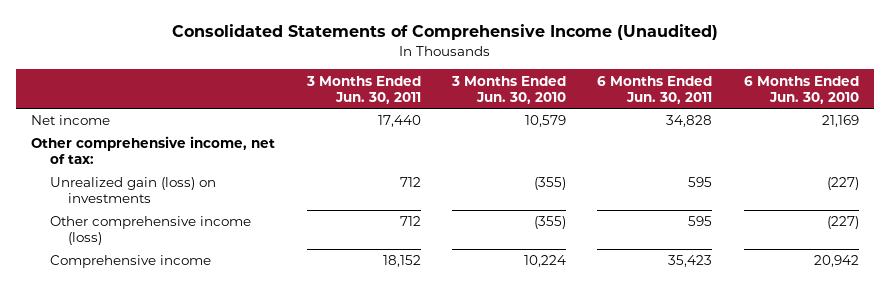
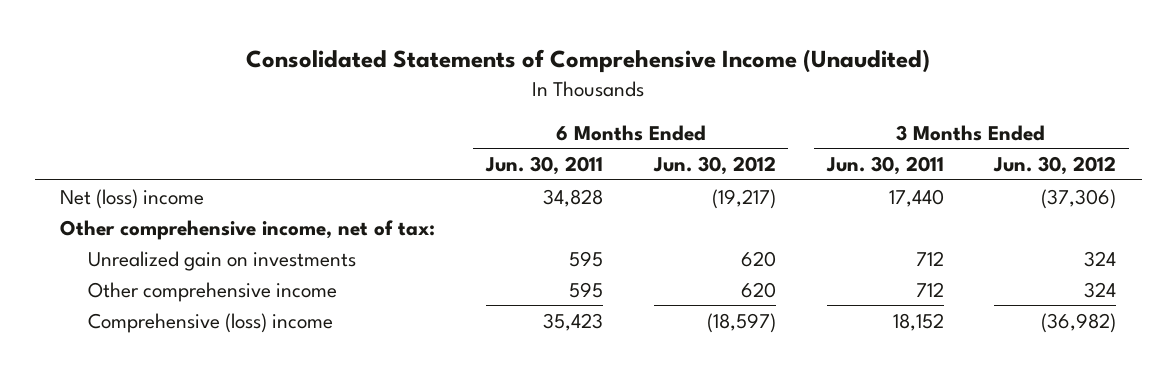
- | 3 Months Ended Jun. 30, 2011 | 3 Months Ended Jun. 30, 2010 | 6 Months Ended Jun. 30, 2011 | 6 Months Ended Jun. 30, 2010
+ | 6 Months Ended Jun. 30, 2011 | 6 Months Ended Jun. 30, 2012 | 3 Months Ended Jun. 30, 2011 | 3 Months Ended Jun. 30, 2012
- Net income | 17,440 | 10,579 | 34,828 | 21,169
+ Net (loss) income | 34,828 | (19,217) | 17,440 | (37,306)
- Unrealized gain (loss) on investments | 712 | (355) | 595 | (227)
- Other comprehensive income (loss) | 712 | (355) | 595 | (227)
- Comprehensive income | 18,152 | 10,224 | 35,423 | 20,942
+ Unrealized gain on investments | 595 | 620 | 712 | 324
+ Other comprehensive income | 595 | 620 | 712 | 324
+ Comprehensive (loss) income | 35,423 | (18,597) | 18,152 | (36,982)

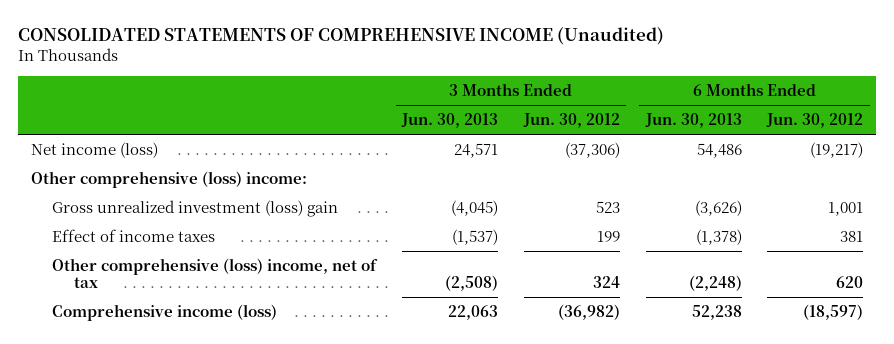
- Consolidated Statements of Comprehensive Income (Unaudited)
+ CONSOLIDATED STATEMENTS OF COMPREHENSIVE INCOME (Unaudited)
- | 6 Months Ended Jun. 30, 2011 | 6 Months Ended Jun. 30, 2012 | 3 Months Ended Jun. 30, 2011 | 3 Months Ended Jun. 30, 2012
+ | 3 Months Ended Jun. 30, 2013 | 3 Months Ended Jun. 30, 2012 | 6 Months Ended Jun. 30, 2013 | 6 Months Ended Jun. 30, 2012
- Net (loss) income | 34,828 | (19,217) | 17,440 | (37,306)
- Other comprehensive income, net of tax:
- Unrealized gain on investments | 595 | 620 | 712 | 324
- Other comprehensive income | 595 | 620 | 712 | 324
- Comprehensive (loss) income | 35,423 | (18,597) | 18,152 | (36,982)
+ Net income (loss) | 24,571 | (37,306) | 54,486 | (19,217)
+ Other comprehensive (loss) income:
+ Gross unrealized investment (loss) gain | (4,045) | 523 | (3,626) | 1,001
+ Effect of income taxes | (1,537) | 199 | (1,378) | 381
+ Other comprehensive (loss) income, net of tax | (2,508) | 324 | (2,248) | 620
+ Comprehensive income (loss) | 22,063 | (36,982) | 52,238 | (18,597)

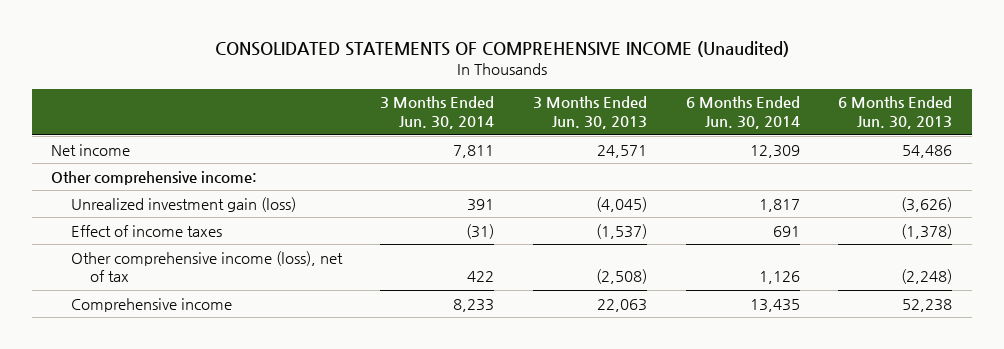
- | 3 Months Ended Jun. 30, 2013 | 3 Months Ended Jun. 30, 2012 | 6 Months Ended Jun. 30, 2013 | 6 Months Ended Jun. 30, 2012
+ | 3 Months Ended Jun. 30, 2014 | 3 Months Ended Jun. 30, 2013 | 6 Months Ended Jun. 30, 2014 | 6 Months Ended Jun. 30, 2013
- Net income (loss) | 24,571 | (37,306) | 54,486 | (19,217)
- Other comprehensive (loss) income:
- Gross unrealized investment (loss) gain | (4,045) | 523 | (3,626) | 1,001
+ Net income | 7,811 | 24,571 | 12,309 | 54,486
+ Other comprehensive income:
+ Unrealized investment gain (loss) | 391 | (4,045) | 1,817 | (3,626)
- Other comprehensive (loss) income, net of tax | (2,508) | 324 | (2,248) | 620
- Comprehensive income (loss) | 22,063 | (36,982) | 52,238 | (18,597)
+ Other comprehensive income (loss), net of tax | 422 | (2,508) | 1,126 | (2,248)
+ Comprehensive income | 8,233 | 22,063 | 13,435 | 52,238

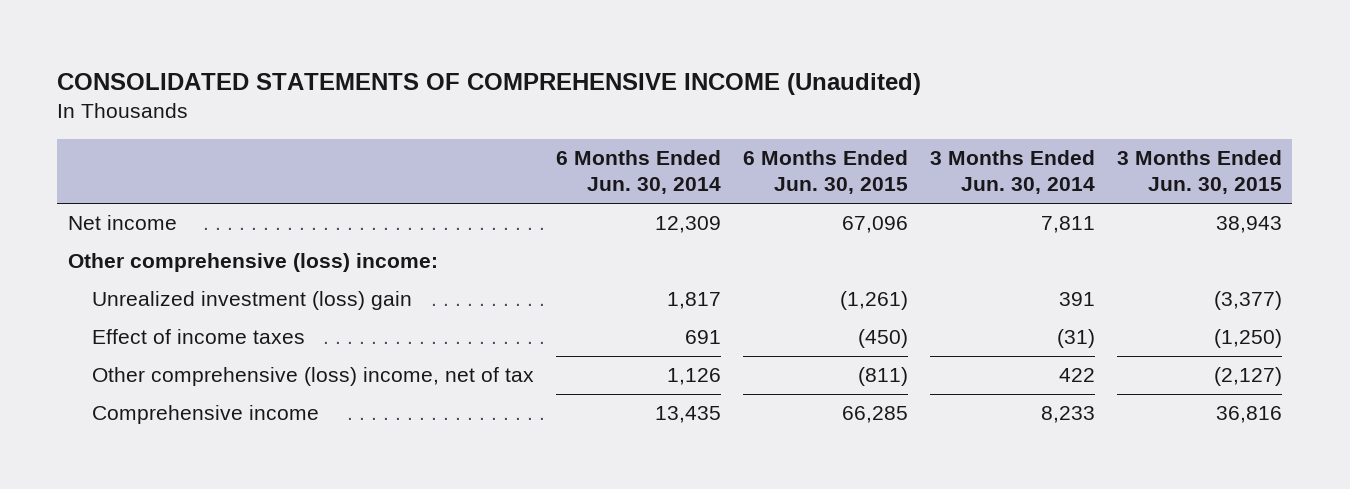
- | 3 Months Ended Jun. 30, 2014 | 3 Months Ended Jun. 30, 2013 | 6 Months Ended Jun. 30, 2014 | 6 Months Ended Jun. 30, 2013
+ | 6 Months Ended Jun. 30, 2014 | 6 Months Ended Jun. 30, 2015 | 3 Months Ended Jun. 30, 2014 | 3 Months Ended Jun. 30, 2015
- Other comprehensive income:
- Unrealized investment gain (loss) | 391 | (4,045) | 1,817 | (3,626)
+ Other comprehensive (loss) income:
+ Unrealized investment (loss) gain | 1,817 | (1,261) | 391 | (3,377)
- Other comprehensive income (loss), net of tax | 422 | (2,508) | 1,126 | (2,248)
+ Other comprehensive (loss) income, net of tax | 1,126 | (811) | 422 | (2,127)

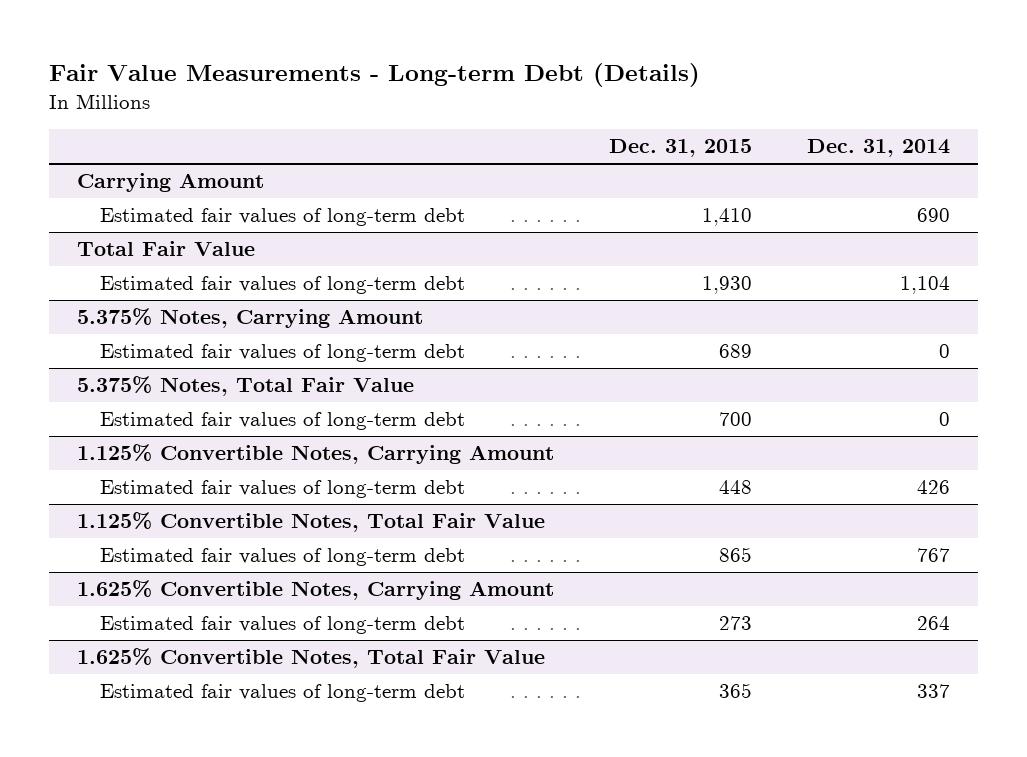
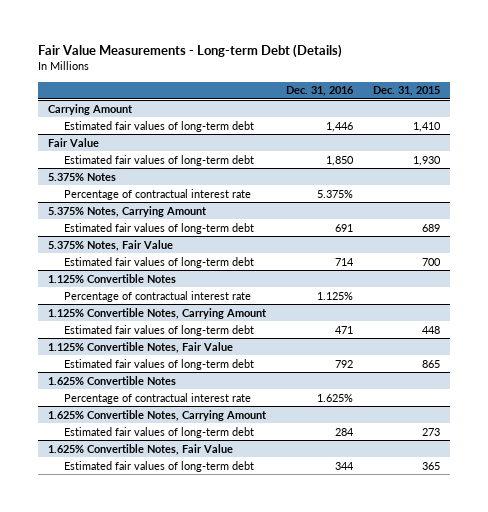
- | Dec. 31, 2015 | Dec. 31, 2014
+ | Dec. 31, 2016 | Dec. 31, 2015
- Total Fair Value
+ Fair Value
+ 5.375% Notes
+ Percentage of contractual interest rate | 5.375% |
- 5.375% Notes, Total Fair Value
+ 5.375% Notes, Fair Value
+ 1.125% Convertible Notes
+ Percentage of contractual interest rate | 1.125% |
- 1.125% Convertible Notes, Total Fair Value
+ 1.125% Convertible Notes, Fair Value
+ 1.625% Convertible Notes
+ Percentage of contractual interest rate | 1.625% |
- 1.625% Convertible Notes, Total Fair Value
+ 1.625% Convertible Notes, Fair Value

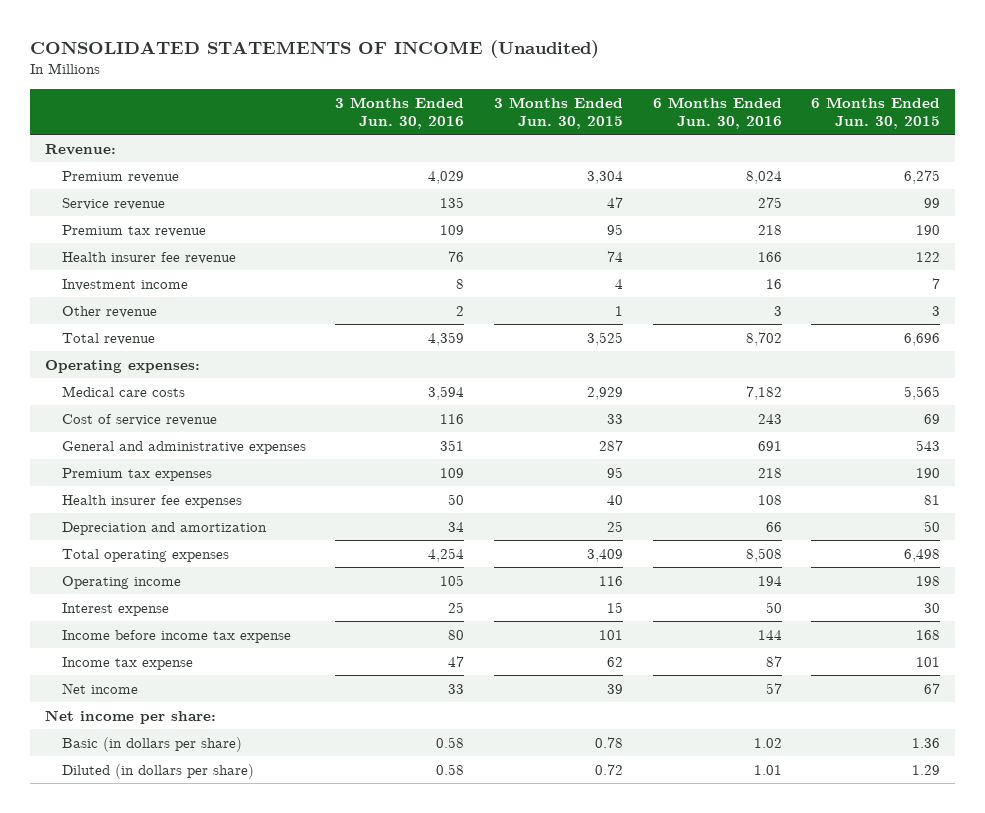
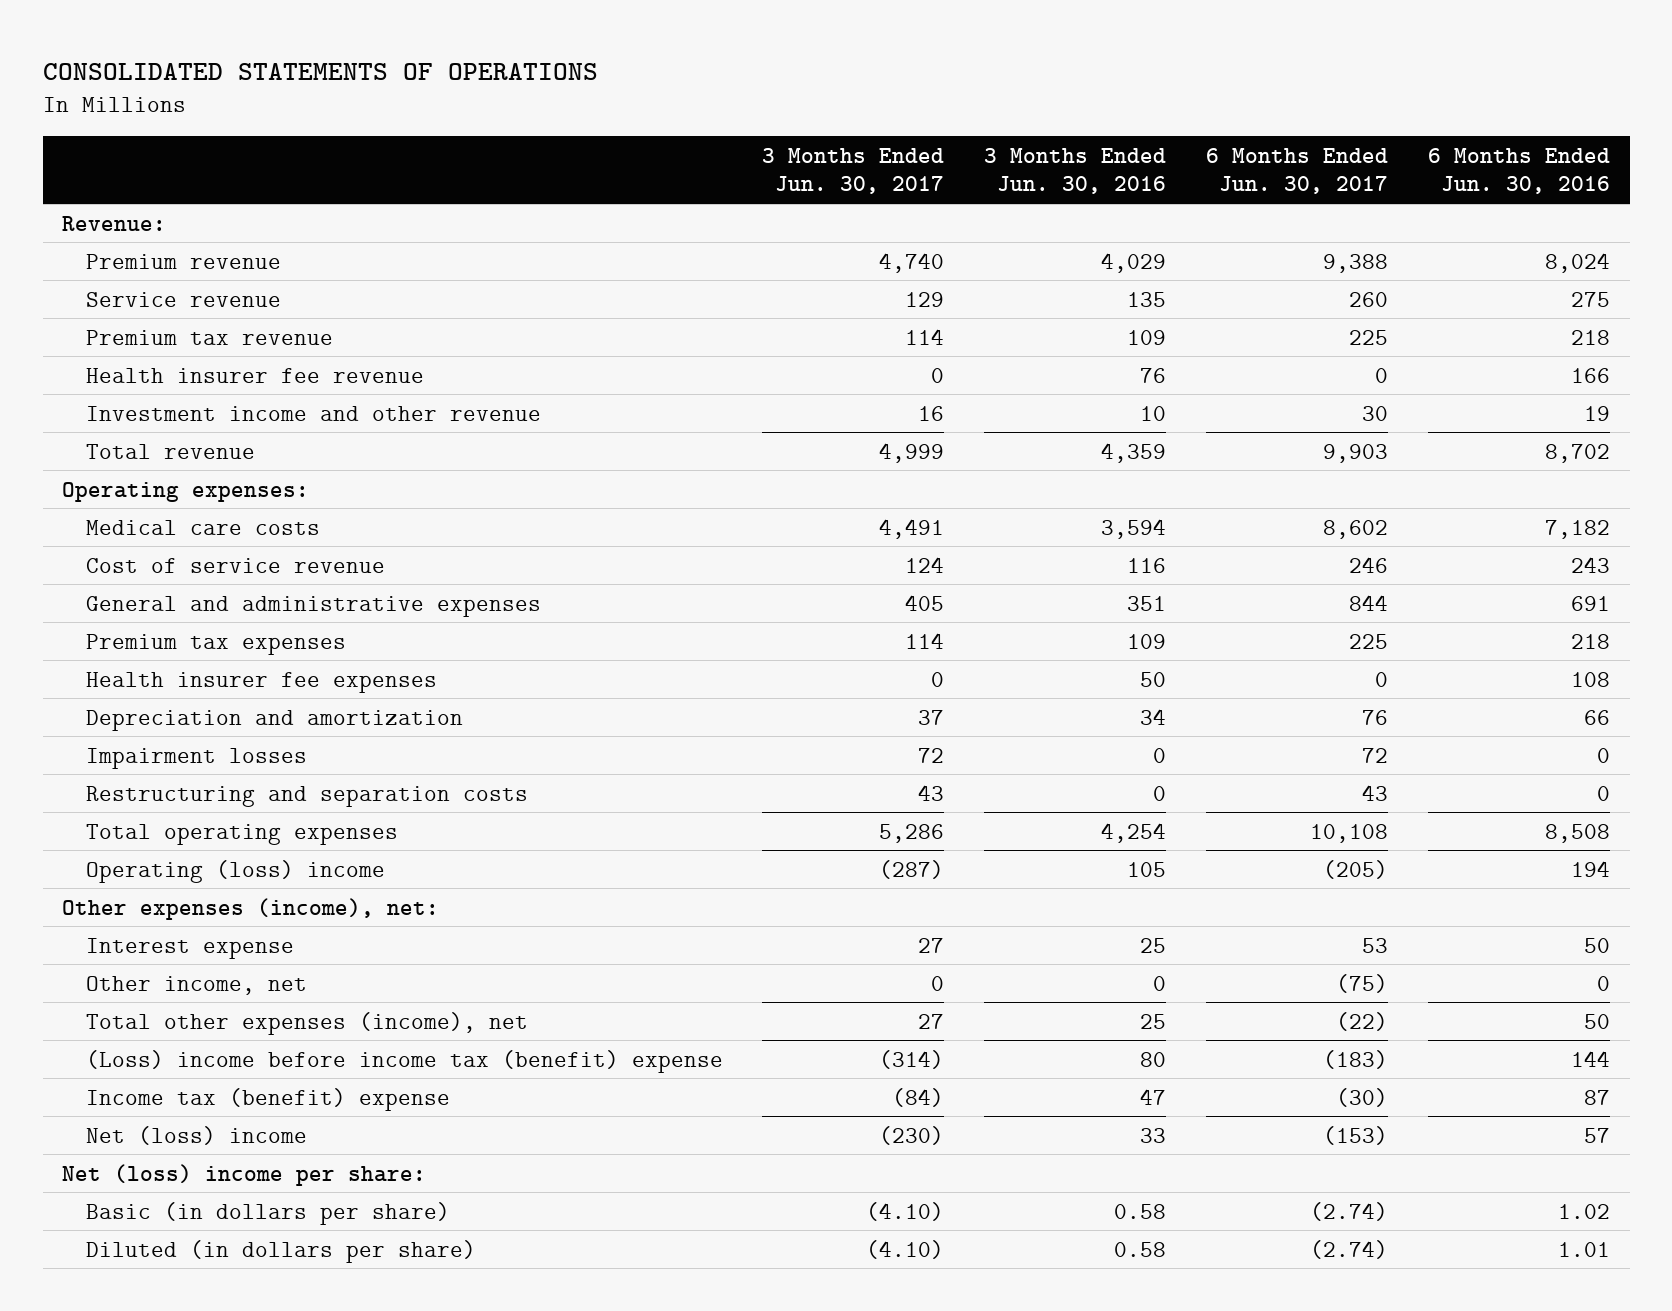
- CONSOLIDATED STATEMENTS OF INCOME (Unaudited)
+ CONSOLIDATED STATEMENTS OF OPERATIONS
- | 3 Months Ended Jun. 30, 2016 | 3 Months Ended Jun. 30, 2015 | 6 Months Ended Jun. 30, 2016 | 6 Months Ended Jun. 30, 2015
+ | 3 Months Ended Jun. 30, 2017 | 3 Months Ended Jun. 30, 2016 | 6 Months Ended Jun. 30, 2017 | 6 Months Ended Jun. 30, 2016
- Investment income | 8 | 4 | 16 | 7
- Other revenue | 2 | 1 | 3 | 3
+ Investment income and other revenue | 16 | 10 | 30 | 19
+ Impairment losses | 72 | 0 | 72 | 0
+ Restructuring and separation costs | 43 | 0 | 43 | 0
- Operating income | 105 | 116 | 194 | 198
+ Operating (loss) income | (287) | 105 | (205) | 194
+ Other expenses (income), net:
- Income before income tax expense | 80 | 101 | 144 | 168
- Income tax expense | 47 | 62 | 87 | 101
- Net income | 33 | 39 | 57 | 67
- Net income per share:
+ Other income, net | 0 | 0 | (75) | 0
+ Total other expenses (income), net | 27 | 25 | (22) | 50
+ (Loss) income before income tax (benefit) expense | (314) | 80 | (183) | 144
+ Income tax (benefit) expense | (84) | 47 | (30) | 87
+ Net (loss) income | (230) | 33 | (153) | 57
+ Net (loss) income per share:

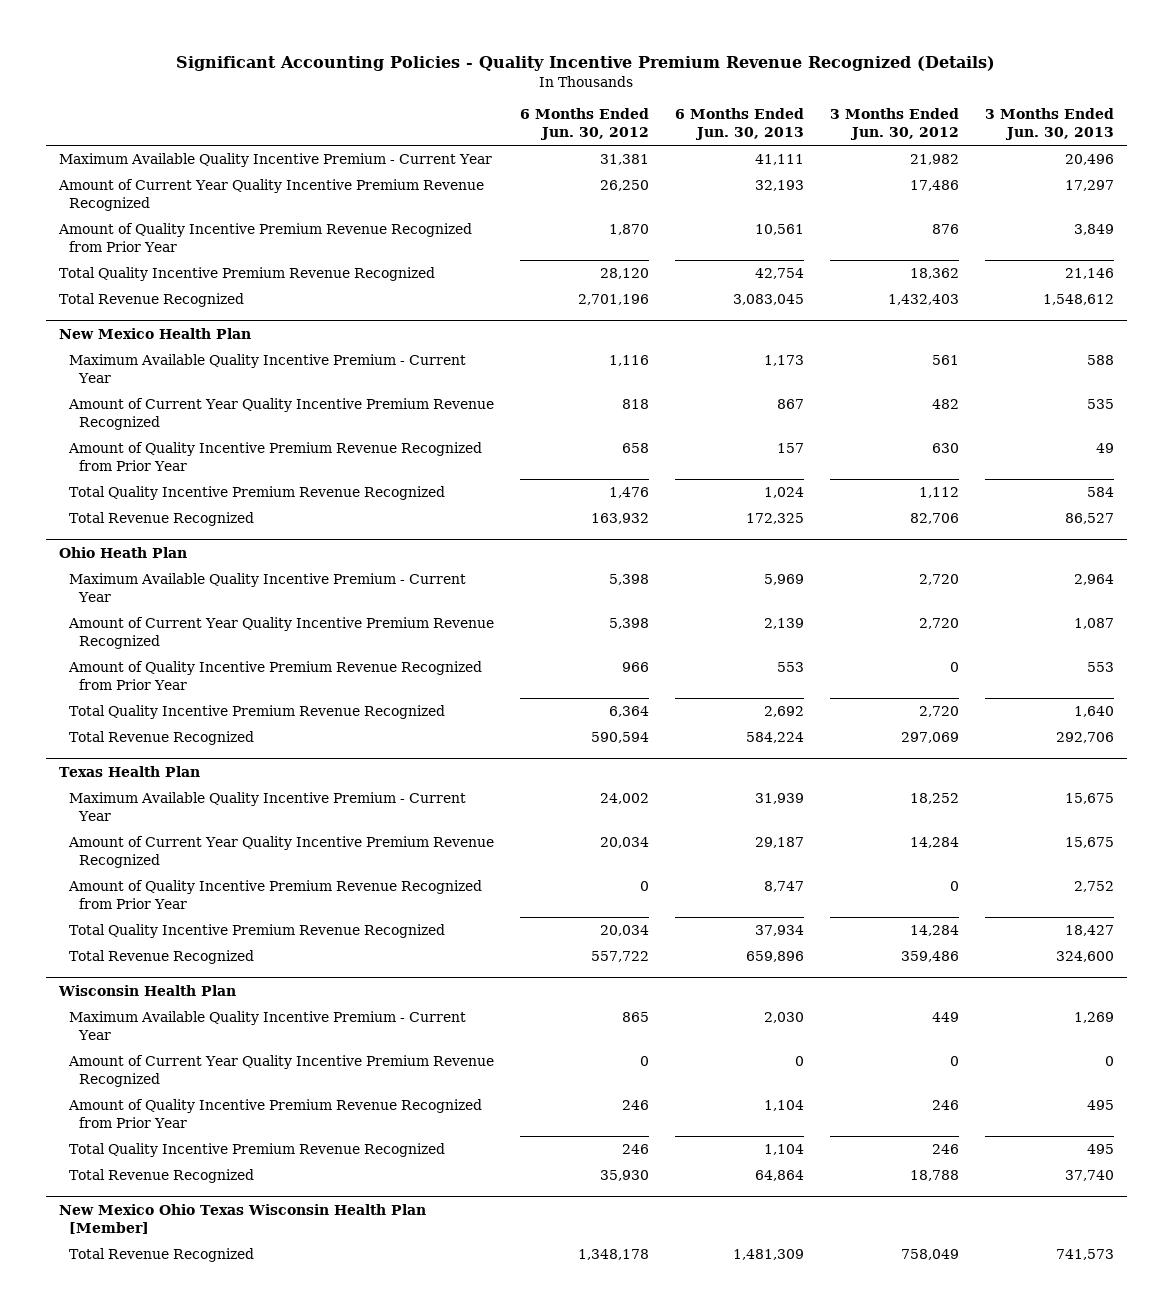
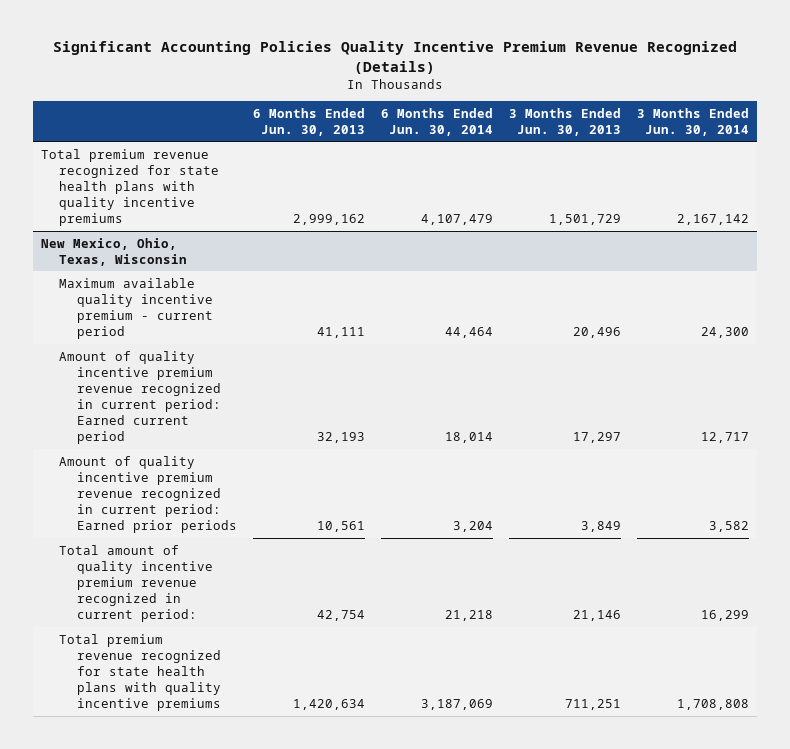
- Significant Accounting Policies - Quality Incentive Premium Revenue Recognized (Details)
+ Significant Accounting Policies Quality Incentive Premium Revenue Recognized (Details)
- | 6 Months Ended Jun. 30, 2012 | 6 Months Ended Jun. 30, 2013 | 3 Months Ended Jun. 30, 2012 | 3 Months Ended Jun. 30, 2013
+ | 6 Months Ended Jun. 30, 2013 | 6 Months Ended Jun. 30, 2014 | 3 Months Ended Jun. 30, 2013 | 3 Months Ended Jun. 30, 2014
- Maximum Available Quality Incentive Premium - Current Year | 31,381 | 41,111 | 21,982 | 20,496
- Amount of Current Year Quality Incentive Premium Revenue Recognized | 26,250 | 32,193 | 17,486 | 17,297
- Amount of Quality Incentive Premium Revenue Recognized from Prior Year | 1,870 | 10,561 | 876 | 3,849
- Total Quality Incentive Premium Revenue Recognized | 28,120 | 42,754 | 18,362 | 21,146
- Total Revenue Recognized | 2,701,196 | 3,083,045 | 1,432,403 | 1,548,612
- New Mexico Health Plan
- Maximum Available Quality Incentive Premium - Current Year | 1,116 | 1,173 | 561 | 588
- Amount of Current Year Quality Incentive Premium Revenue Recognized | 818 | 867 | 482 | 535
- Amount of Quality Incentive Premium Revenue Recognized from Prior Year | 658 | 157 | 630 | 49
- Total Quality Incentive Premium Revenue Recognized | 1,476 | 1,024 | 1,112 | 584
- Total Revenue Recognized | 163,932 | 172,325 | 82,706 | 86,527
- Ohio Heath Plan
- Maximum Available Quality Incentive Premium - Current Year | 5,398 | 5,969 | 2,720 | 2,964
- Amount of Current Year Quality Incentive Premium Revenue Recognized | 5,398 | 2,139 | 2,720 | 1,087
- Amount of Quality Incentive Premium Revenue Recognized from Prior Year | 966 | 553 | 0 | 553
- Total Quality Incentive Premium Revenue Recognized | 6,364 | 2,692 | 2,720 | 1,640
- Total Revenue Recognized | 590,594 | 584,224 | 297,069 | 292,706
- Texas Health Plan
- Maximum Available Quality Incentive Premium - Current Year | 24,002 | 31,939 | 18,252 | 15,675
- Amount of Current Year Quality Incentive Premium Revenue Recognized | 20,034 | 29,187 | 14,284 | 15,675
- Amount of Quality Incentive Premium Revenue Recognized from Prior Year | 0 | 8,747 | 0 | 2,752
- Total Quality Incentive Premium Revenue Recognized | 20,034 | 37,934 | 14,284 | 18,427
- Total Revenue Recognized | 557,722 | 659,896 | 359,486 | 324,600
- Wisconsin Health Plan
- Maximum Available Quality Incentive Premium - Current Year | 865 | 2,030 | 449 | 1,269
- Amount of Current Year Quality Incentive Premium Revenue Recognized | 0 | 0 | 0 | 0
- Amount of Quality Incentive Premium Revenue Recognized from Prior Year | 246 | 1,104 | 246 | 495
- Total Quality Incentive Premium Revenue Recognized | 246 | 1,104 | 246 | 495
- Total Revenue Recognized | 35,930 | 64,864 | 18,788 | 37,740
- New Mexico Ohio Texas Wisconsin Health Plan [Member]
- Total Revenue Recognized | 1,348,178 | 1,481,309 | 758,049 | 741,573
+ Total premium revenue recognized for state health plans with quality incentive premiums | 2,999,162 | 4,107,479 | 1,501,729 | 2,167,142
+ New Mexico, Ohio, Texas, Wisconsin
+ Maximum available quality incentive premium - current period | 41,111 | 44,464 | 20,496 | 24,300
+ Amount of quality incentive premium revenue recognized in current period: Earned current period | 32,193 | 18,014 | 17,297 | 12,717
+ Amount of quality incentive premium revenue recognized in current period: Earned prior periods | 10,561 | 3,204 | 3,849 | 3,582
+ Total amount of quality incentive premium revenue recognized in current period: | 42,754 | 21,218 | 21,146 | 16,299
+ Total premium revenue recognized for state health plans with quality incentive premiums | 1,420,634 | 3,187,069 | 711,251 | 1,708,808

